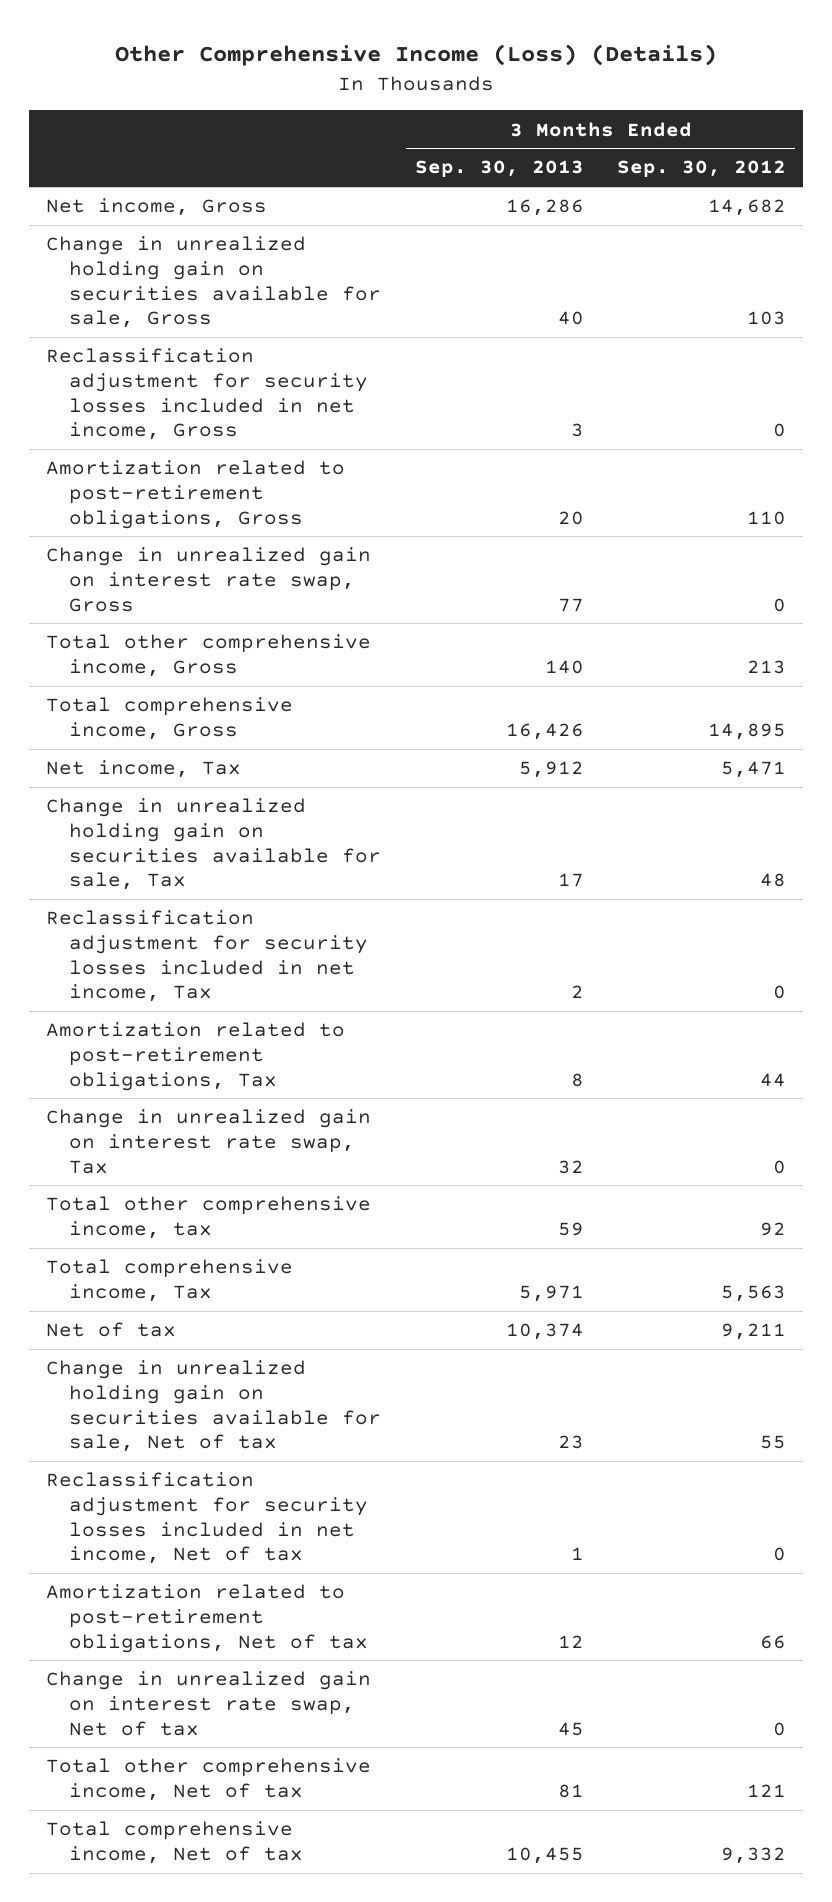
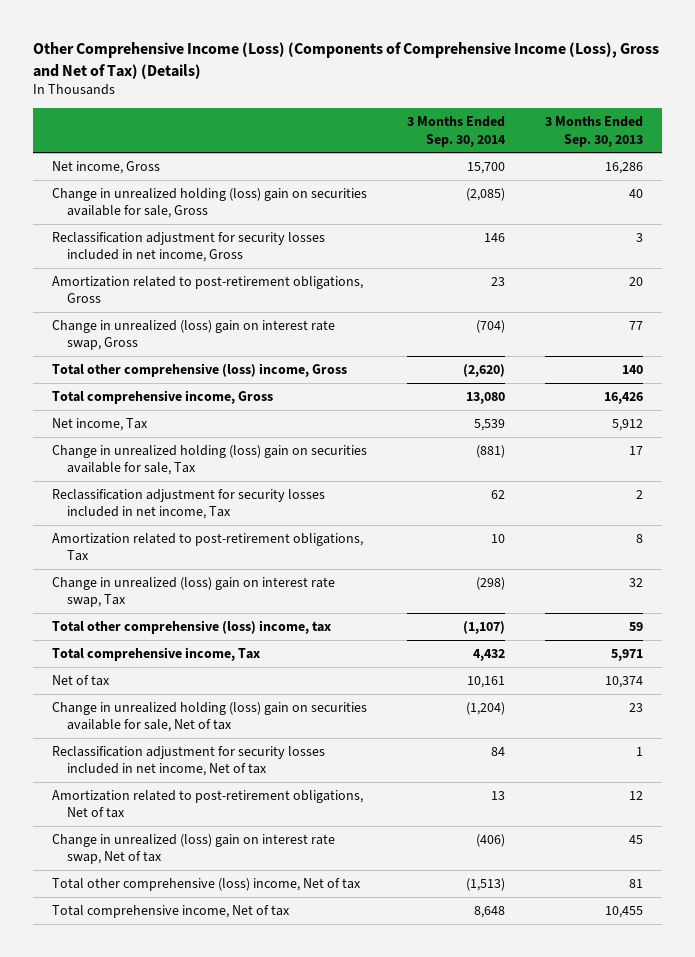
- Other Comprehensive Income (Loss) (Details)
+ Other Comprehensive Income (Loss) (Components of Comprehensive Income (Loss), Gross and Net of Tax) (Details)
- | 3 Months Ended Sep. 30, 2013 | 3 Months Ended Sep. 30, 2012
+ | 3 Months Ended Sep. 30, 2014 | 3 Months Ended Sep. 30, 2013
- Change in unrealized holding gain on securities available for sale, Gross | 40 | 103
+ Change in unrealized holding (loss) gain on securities available for sale, Gross | (2,085) | 40
- Change in unrealized gain on interest rate swap, Gross | 77 | 0
- Total other comprehensive income, Gross | 140 | 213
+ Change in unrealized (loss) gain on interest rate swap, Gross | (704) | 77
+ Total other comprehensive (loss) income, Gross | (2,620) | 140
- Change in unrealized holding gain on securities available for sale, Tax | 17 | 48
+ Change in unrealized holding (loss) gain on securities available for sale, Tax | (881) | 17
- Change in unrealized gain on interest rate swap, Tax | 32 | 0
- Total other comprehensive income, tax | 59 | 92
+ Change in unrealized (loss) gain on interest rate swap, Tax | (298) | 32
+ Total other comprehensive (loss) income, tax | (1,107) | 59
- Change in unrealized holding gain on securities available for sale, Net of tax | 23 | 55
+ Change in unrealized holding (loss) gain on securities available for sale, Net of tax | (1,204) | 23
- Change in unrealized gain on interest rate swap, Net of tax | 45 | 0
- Total other comprehensive income, Net of tax | 81 | 121
+ Change in unrealized (loss) gain on interest rate swap, Net of tax | (406) | 45
+ Total other comprehensive (loss) income, Net of tax | (1,513) | 81

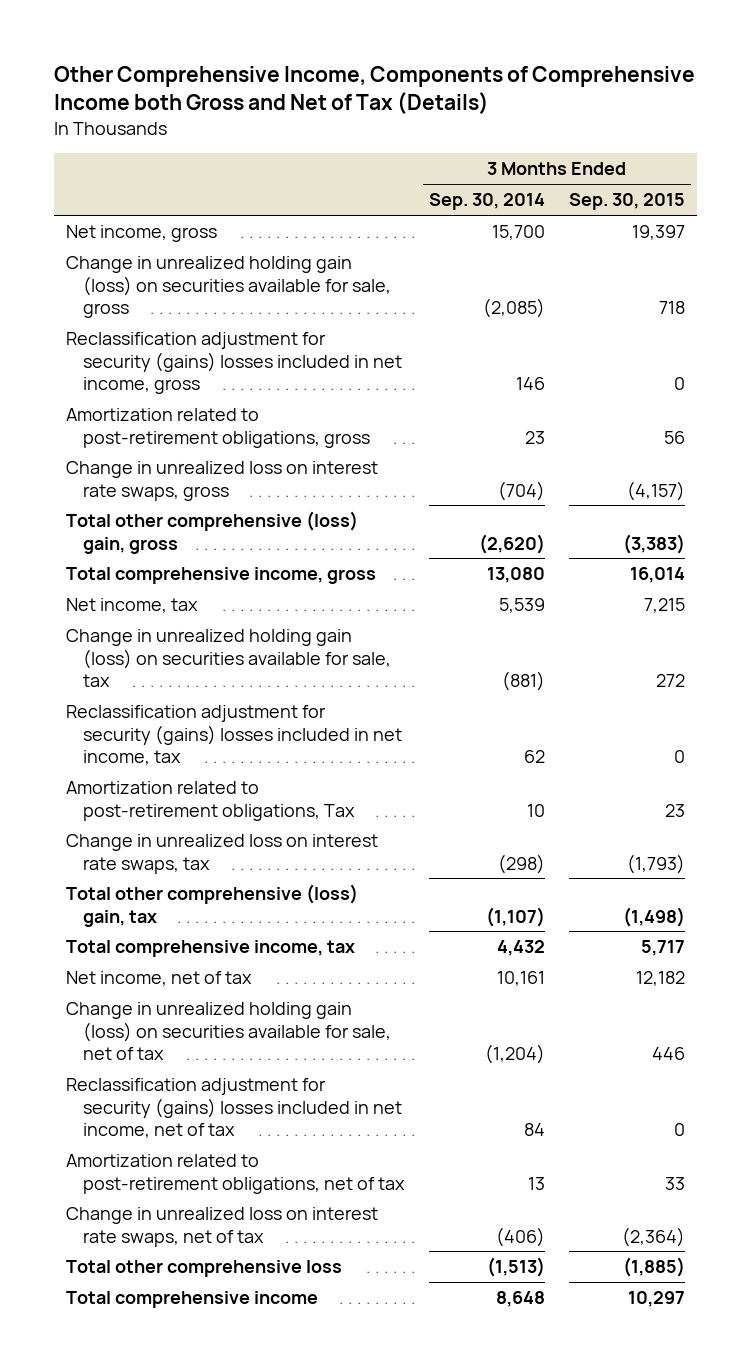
- Other Comprehensive Income (Loss) (Components of Comprehensive Income (Loss), Gross and Net of Tax) (Details)
+ Other Comprehensive Income, Components of Comprehensive Income both Gross and Net of Tax (Details)
- | 3 Months Ended Sep. 30, 2014 | 3 Months Ended Sep. 30, 2013
+ | 3 Months Ended Sep. 30, 2014 | 3 Months Ended Sep. 30, 2015
- Net income, Gross | 15,700 | 16,286
- Change in unrealized holding (loss) gain on securities available for sale, Gross | (2,085) | 40
- Reclassification adjustment for security losses included in net income, Gross | 146 | 3
- Amortization related to post-retirement obligations, Gross | 23 | 20
- Change in unrealized (loss) gain on interest rate swap, Gross | (704) | 77
- Total other comprehensive (loss) income, Gross | (2,620) | 140
- Total comprehensive income, Gross | 13,080 | 16,426
- Net income, Tax | 5,539 | 5,912
- Change in unrealized holding (loss) gain on securities available for sale, Tax | (881) | 17
- Reclassification adjustment for security losses included in net income, Tax | 62 | 2
+ Net income, gross | 15,700 | 19,397
+ Change in unrealized holding gain (loss) on securities available for sale, gross | (2,085) | 718
+ Reclassification adjustment for security (gains) losses included in net income, gross | 146 | 0
+ Amortization related to post-retirement obligations, gross | 23 | 56
+ Change in unrealized loss on interest rate swaps, gross | (704) | (4,157)
+ Total other comprehensive (loss) gain, gross | (2,620) | (3,383)
+ Total comprehensive income, gross | 13,080 | 16,014
+ Net income, tax | 5,539 | 7,215
+ Change in unrealized holding gain (loss) on securities available for sale, tax | (881) | 272
+ Reclassification adjustment for security (gains) losses included in net income, tax | 62 | 0
- Change in unrealized (loss) gain on interest rate swap, Tax | (298) | 32
- Total other comprehensive (loss) income, tax | (1,107) | 59
- Total comprehensive income, Tax | 4,432 | 5,971
- Net of tax | 10,161 | 10,374
- Change in unrealized holding (loss) gain on securities available for sale, Net of tax | (1,204) | 23
- Reclassification adjustment for security losses included in net income, Net of tax | 84 | 1
- Amortization related to post-retirement obligations, Net of tax | 13 | 12
- Change in unrealized (loss) gain on interest rate swap, Net of tax | (406) | 45
- Total other comprehensive (loss) income, Net of tax | (1,513) | 81
- Total comprehensive income, Net of tax | 8,648 | 10,455
+ Change in unrealized loss on interest rate swaps, tax | (298) | (1,793)
+ Total other comprehensive (loss) gain, tax | (1,107) | (1,498)
+ Total comprehensive income, tax | 4,432 | 5,717
+ Net income, net of tax | 10,161 | 12,182
+ Change in unrealized holding gain (loss) on securities available for sale, net of tax | (1,204) | 446
+ Reclassification adjustment for security (gains) losses included in net income, net of tax | 84 | 0
+ Amortization related to post-retirement obligations, net of tax | 13 | 33
+ Change in unrealized loss on interest rate swaps, net of tax | (406) | (2,364)
+ Total other comprehensive loss | (1,513) | (1,885)
+ Total comprehensive income | 8,648 | 10,297

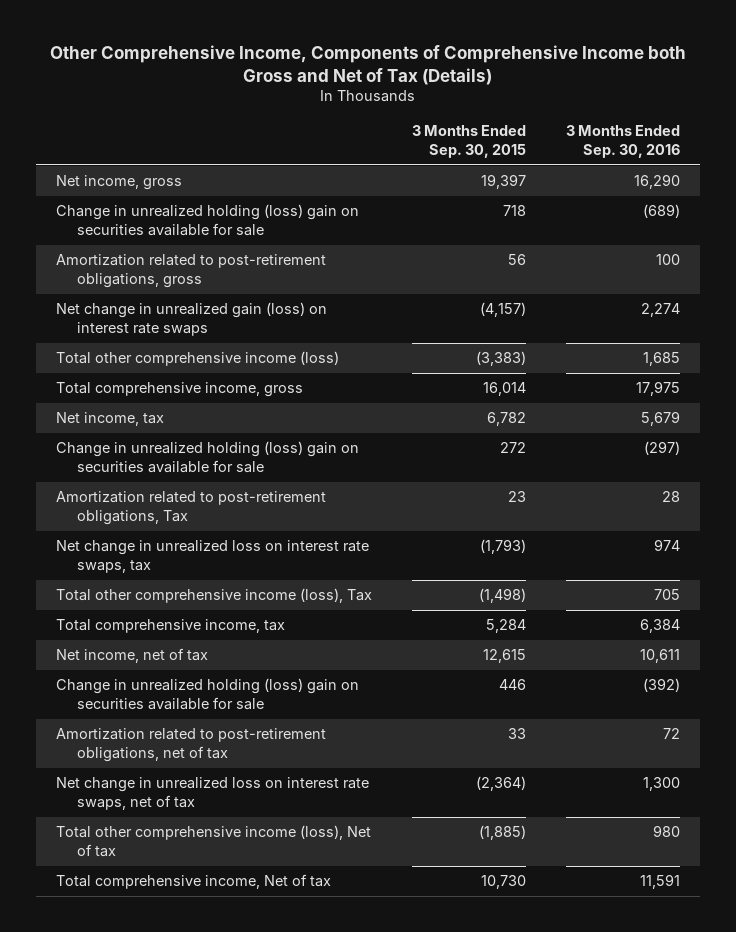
- | 3 Months Ended Sep. 30, 2014 | 3 Months Ended Sep. 30, 2015
+ | 3 Months Ended Sep. 30, 2015 | 3 Months Ended Sep. 30, 2016
- Change in unrealized holding gain (loss) on securities available for sale, gross | (2,085) | 718
- Reclassification adjustment for security (gains) losses included in net income, gross | 146 | 0
+ Change in unrealized holding (loss) gain on securities available for sale | 718 | (689)
- Change in unrealized loss on interest rate swaps, gross | (704) | (4,157)
- Total other comprehensive (loss) gain, gross | (2,620) | (3,383)
+ Net change in unrealized gain (loss) on interest rate swaps | (4,157) | 2,274
+ Total other comprehensive income (loss) | (3,383) | 1,685
- Net income, tax | 5,539 | 7,215
- Change in unrealized holding gain (loss) on securities available for sale, tax | (881) | 272
- Reclassification adjustment for security (gains) losses included in net income, tax | 62 | 0
+ Net income, tax | 6,782 | 5,679
+ Change in unrealized holding (loss) gain on securities available for sale | 272 | (297)
- Change in unrealized loss on interest rate swaps, tax | (298) | (1,793)
- Total other comprehensive (loss) gain, tax | (1,107) | (1,498)
- Total comprehensive income, tax | 4,432 | 5,717
- Net income, net of tax | 10,161 | 12,182
- Change in unrealized holding gain (loss) on securities available for sale, net of tax | (1,204) | 446
- Reclassification adjustment for security (gains) losses included in net income, net of tax | 84 | 0
+ Net change in unrealized loss on interest rate swaps, tax | (1,793) | 974
+ Total other comprehensive income (loss), Tax | (1,498) | 705
+ Total comprehensive income, tax | 5,284 | 6,384
+ Net income, net of tax | 12,615 | 10,611
+ Change in unrealized holding (loss) gain on securities available for sale | 446 | (392)
- Change in unrealized loss on interest rate swaps, net of tax | (406) | (2,364)
- Total other comprehensive loss | (1,513) | (1,885)
- Total comprehensive income | 8,648 | 10,297
+ Net change in unrealized loss on interest rate swaps, net of tax | (2,364) | 1,300
+ Total other comprehensive income (loss), Net of tax | (1,885) | 980
+ Total comprehensive income, Net of tax | 10,730 | 11,591

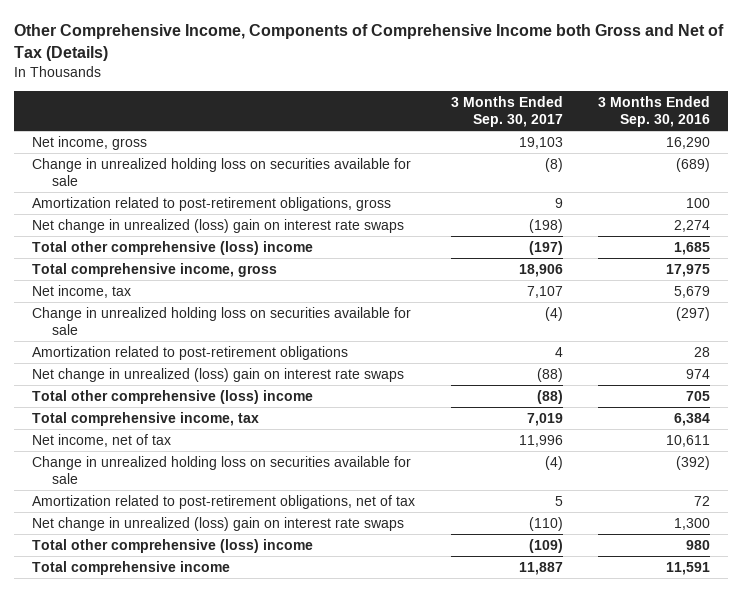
- | 3 Months Ended Sep. 30, 2015 | 3 Months Ended Sep. 30, 2016
+ | 3 Months Ended Sep. 30, 2017 | 3 Months Ended Sep. 30, 2016
- Change in unrealized holding (loss) gain on securities available for sale | 718 | (689)
+ Change in unrealized holding loss on securities available for sale | (8) | (689)
- Net change in unrealized gain (loss) on interest rate swaps | (4,157) | 2,274
- Total other comprehensive income (loss) | (3,383) | 1,685
+ Net change in unrealized (loss) gain on interest rate swaps | (198) | 2,274
+ Total other comprehensive (loss) income | (197) | 1,685
- Change in unrealized holding (loss) gain on securities available for sale | 272 | (297)
- Amortization related to post-retirement obligations, Tax | 23 | 28
- Net change in unrealized loss on interest rate swaps, tax | (1,793) | 974
- Total other comprehensive income (loss), Tax | (1,498) | 705
+ Change in unrealized holding loss on securities available for sale | (4) | (297)
+ Amortization related to post-retirement obligations | 4 | 28
+ Net change in unrealized (loss) gain on interest rate swaps | (88) | 974
+ Total other comprehensive (loss) income | (88) | 705
- Change in unrealized holding (loss) gain on securities available for sale | 446 | (392)
+ Change in unrealized holding loss on securities available for sale | (4) | (392)
- Net change in unrealized loss on interest rate swaps, net of tax | (2,364) | 1,300
- Total other comprehensive income (loss), Net of tax | (1,885) | 980
- Total comprehensive income, Net of tax | 10,730 | 11,591
+ Net change in unrealized (loss) gain on interest rate swaps | (110) | 1,300
+ Total other comprehensive (loss) income | (109) | 980
+ Total comprehensive income | 11,887 | 11,591

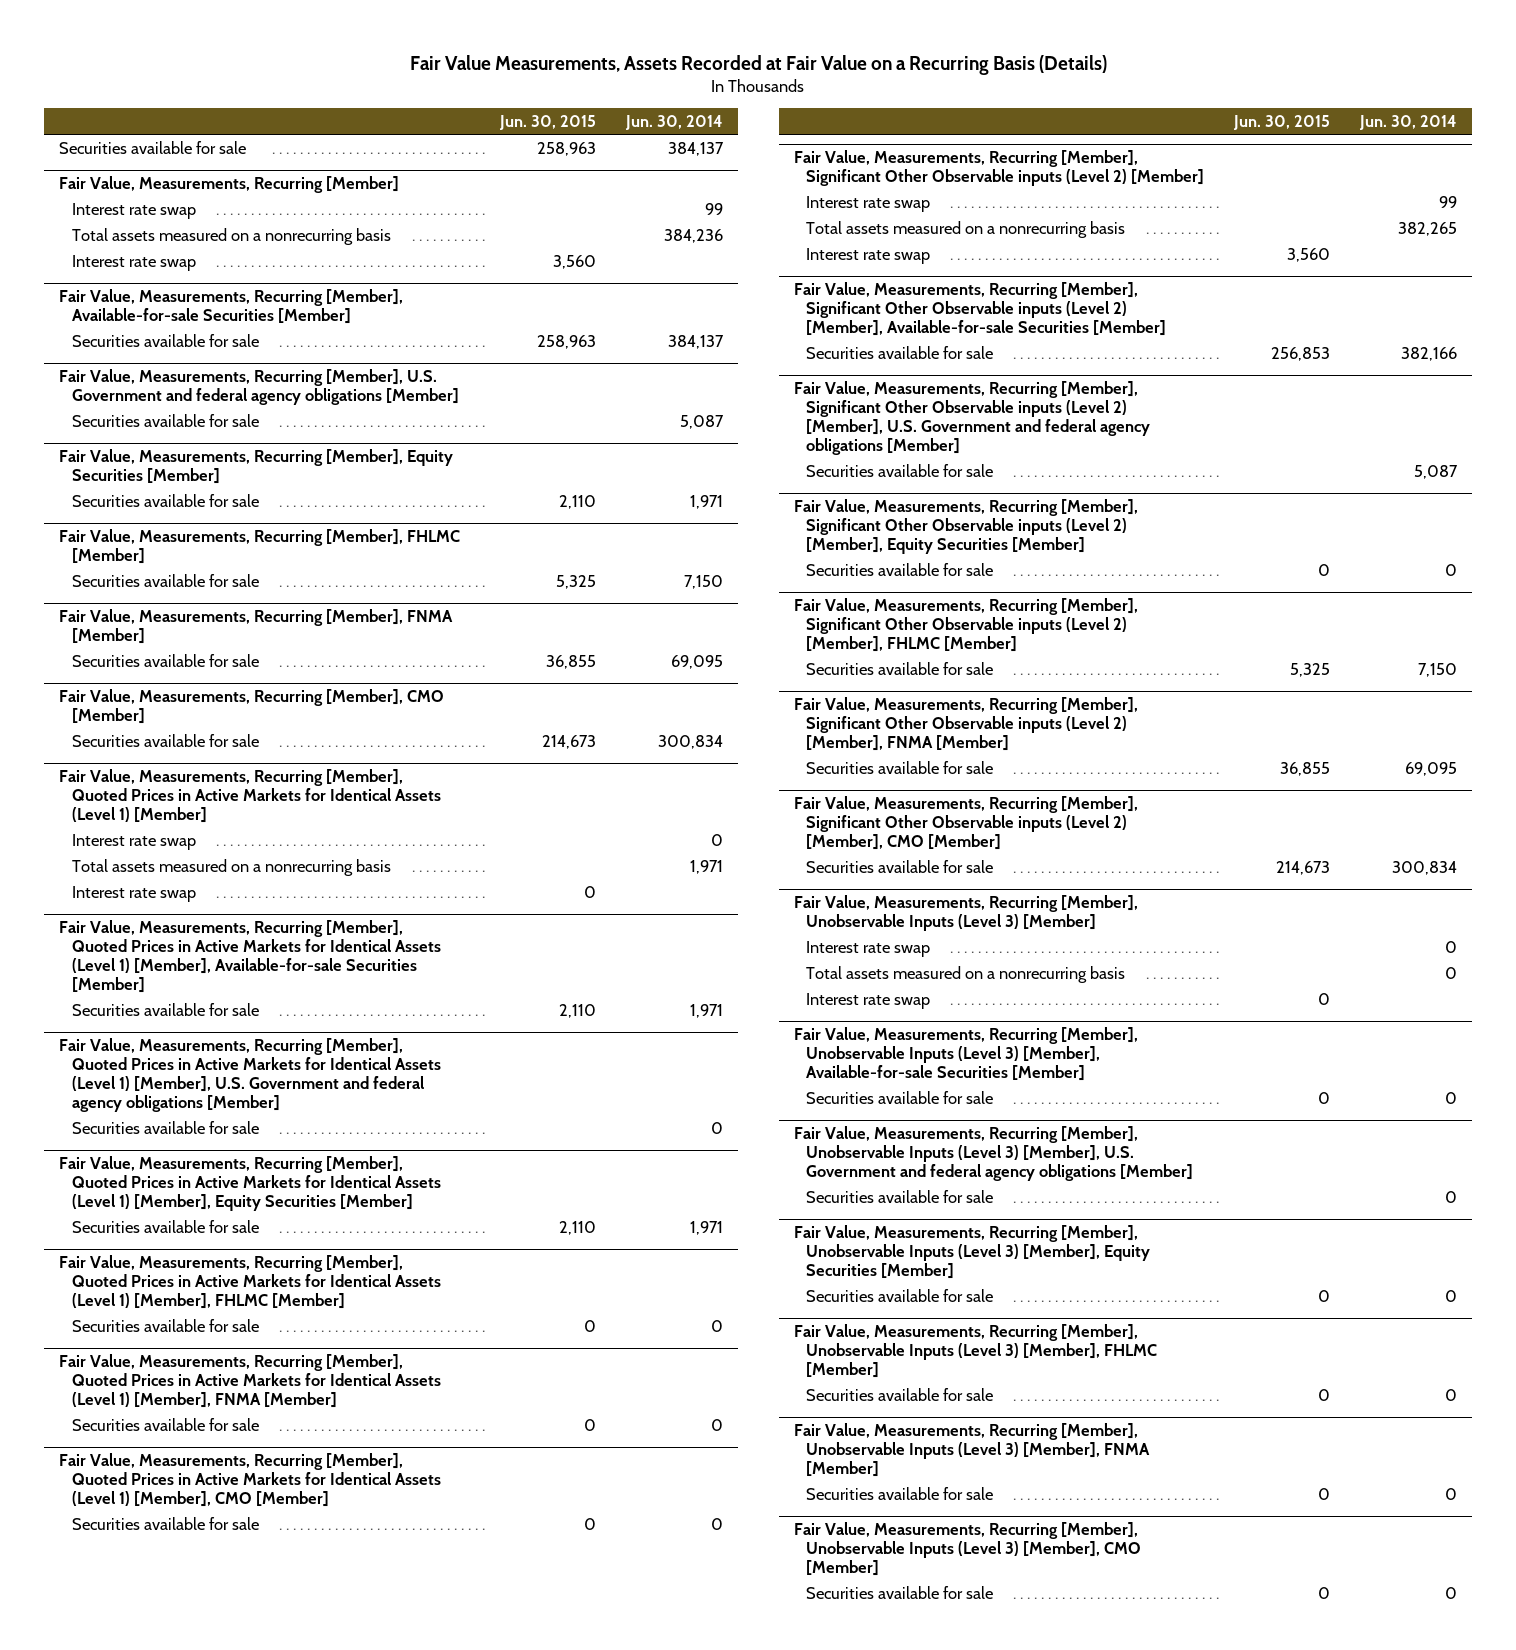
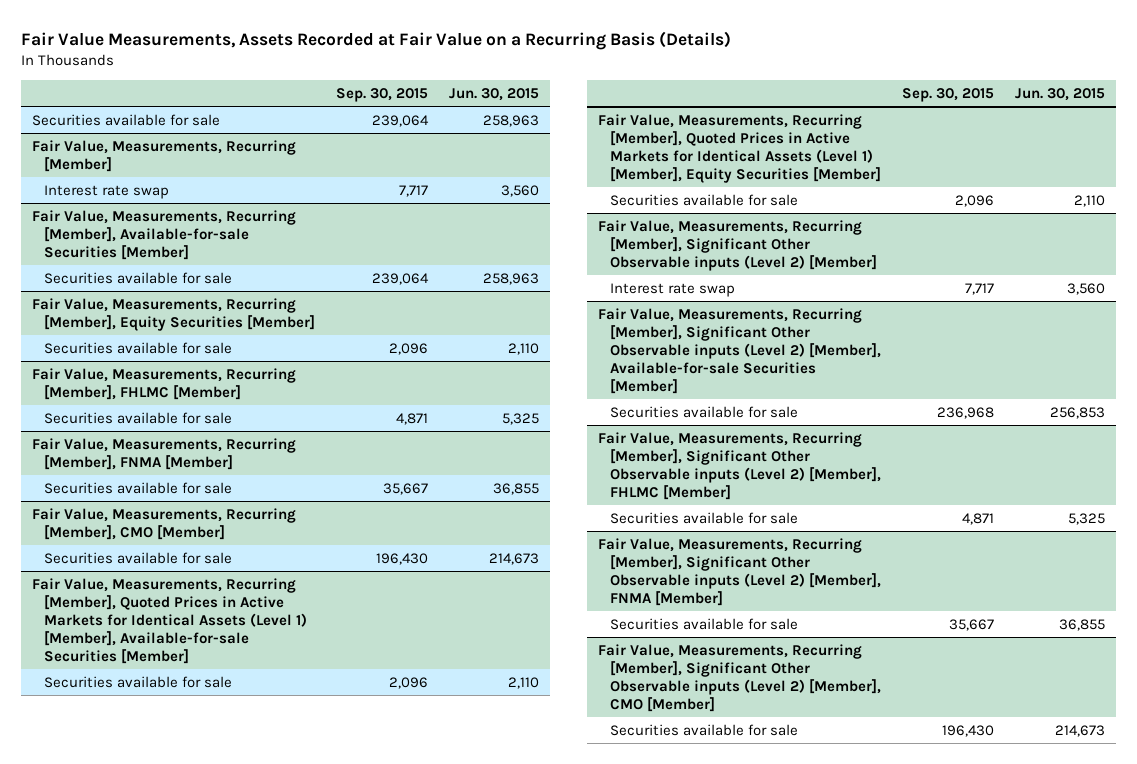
- | Jun. 30, 2015 | Jun. 30, 2014
+ | Sep. 30, 2015 | Jun. 30, 2015
@ Fair Value, Measurements, Recurring [Member]
- Interest rate swap | | 99
- Total assets measured on a nonrecurring basis | | 384,236
- Fair Value, Measurements, Recurring [Member], U.S. Government and federal agency obligations [Member]
- Securities available for sale | | 5,087
- Fair Value, Measurements, Recurring [Member], Quoted Prices in Active Markets for Identical Assets (Level 1) [Member]
- Interest rate swap | | 0
- Total assets measured on a nonrecurring basis | | 1,971
- Interest rate swap | 0 |
- Fair Value, Measurements, Recurring [Member], Quoted Prices in Active Markets for Identical Assets (Level 1) [Member], U.S. Government and federal agency obligations [Member]
- Securities available for sale | | 0
- Fair Value, Measurements, Recurring [Member], Quoted Prices in Active Markets for Identical Assets (Level 1) [Member], FHLMC [Member]
- Securities available for sale | 0 | 0
- Fair Value, Measurements, Recurring [Member], Quoted Prices in Active Markets for Identical Assets (Level 1) [Member], FNMA [Member]
- Securities available for sale | 0 | 0
- Fair Value, Measurements, Recurring [Member], Quoted Prices in Active Markets for Identical Assets (Level 1) [Member], CMO [Member]
- Securities available for sale | 0 | 0
@ Fair Value, Measurements, Recurring [Member], Significant Other Observable inputs (Level 2) [Member]
- Interest rate swap | | 99
- Total assets measured on a nonrecurring basis | | 382,265
- Fair Value, Measurements, Recurring [Member], Significant Other Observable inputs (Level 2) [Member], U.S. Government and federal agency obligations [Member]
- Securities available for sale | | 5,087
- Fair Value, Measurements, Recurring [Member], Significant Other Observable inputs (Level 2) [Member], Equity Securities [Member]
- Securities available for sale | 0 | 0
- Fair Value, Measurements, Recurring [Member], Unobservable Inputs (Level 3) [Member]
- Interest rate swap | | 0
- Total assets measured on a nonrecurring basis | | 0
- Interest rate swap | 0 |
- Fair Value, Measurements, Recurring [Member], Unobservable Inputs (Level 3) [Member], Available-for-sale Securities [Member]
- Securities available for sale | 0 | 0
- Fair Value, Measurements, Recurring [Member], Unobservable Inputs (Level 3) [Member], U.S. Government and federal agency obligations [Member]
- Securities available for sale | | 0
- Fair Value, Measurements, Recurring [Member], Unobservable Inputs (Level 3) [Member], Equity Securities [Member]
- Securities available for sale | 0 | 0
- Fair Value, Measurements, Recurring [Member], Unobservable Inputs (Level 3) [Member], FHLMC [Member]
- Securities available for sale | 0 | 0
- Fair Value, Measurements, Recurring [Member], Unobservable Inputs (Level 3) [Member], FNMA [Member]
- Securities available for sale | 0 | 0
- Fair Value, Measurements, Recurring [Member], Unobservable Inputs (Level 3) [Member], CMO [Member]
- Securities available for sale | 0 | 0

